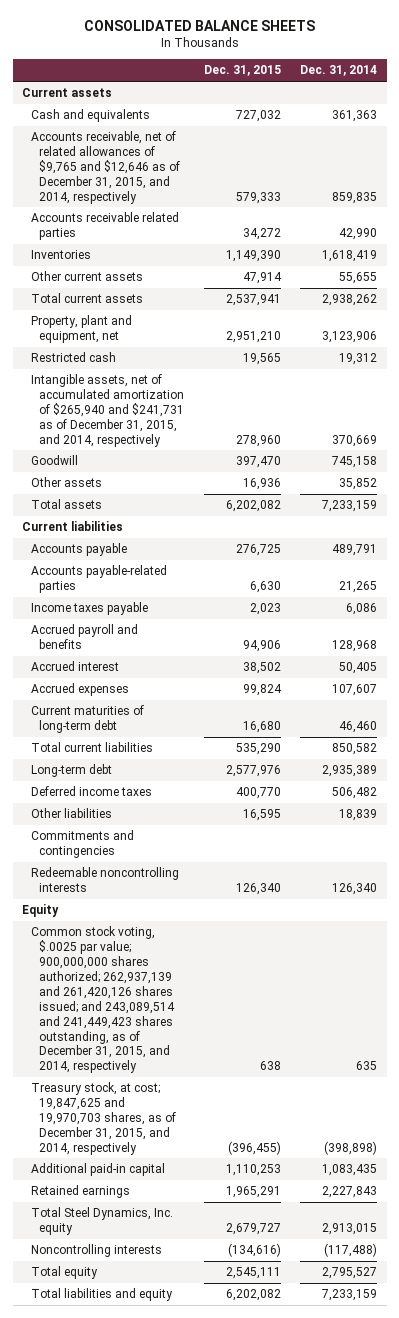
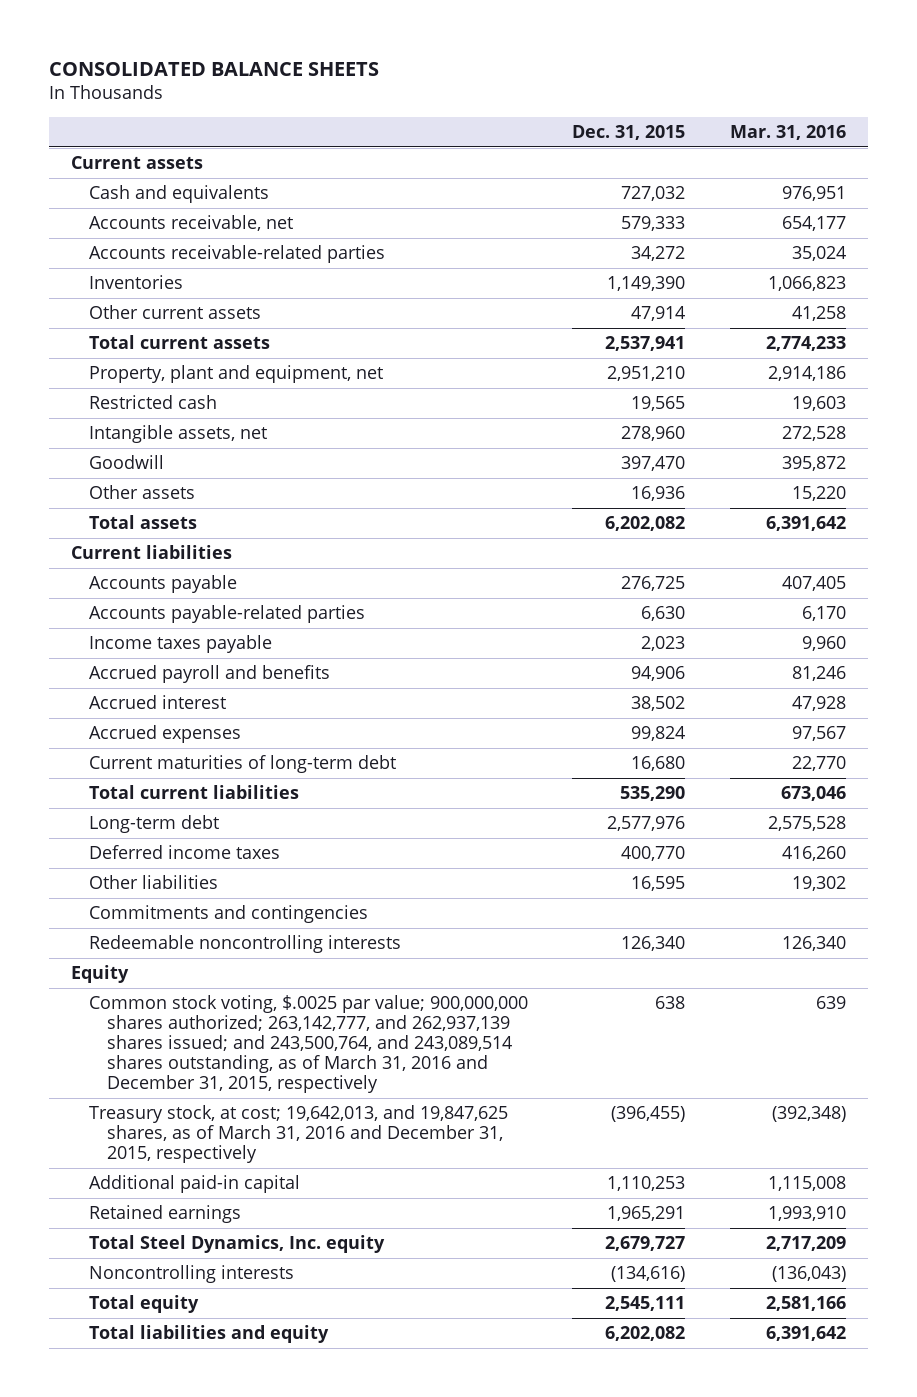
- | Dec. 31, 2015 | Dec. 31, 2014
+ | Dec. 31, 2015 | Mar. 31, 2016
- Accounts receivable, net of related allowances of $9,765 and $12,646 as of December 31, 2015, and 2014, respectively | 579,333 | 859,835
- Accounts receivable related parties | 34,272 | 42,990
+ Accounts receivable, net | 579,333 | 654,177
+ Accounts receivable-related parties | 34,272 | 35,024
- Intangible assets, net of accumulated amortization of $265,940 and $241,731 as of December 31, 2015, and 2014, respectively | 278,960 | 370,669
+ Intangible assets, net | 278,960 | 272,528
- Common stock voting, $.0025 par value; 900,000,000 shares authorized; 262,937,139 and 261,420,126 shares issued; and 243,089,514 and 241,449,423 shares outstanding, as of December 31, 2015, and 2014, respectively | 638 | 635
- Treasury stock, at cost; 19,847,625 and 19,970,703 shares, as of December 31, 2015, and 2014, respectively | (396,455) | (398,898)
+ Common stock voting, $.0025 par value; 900,000,000 shares authorized; 263,142,777, and 262,937,139 shares issued; and 243,500,764, and 243,089,514 shares outstanding, as of March 31, 2016 and December 31, 2015, respectively | 638 | 639
+ Treasury stock, at cost; 19,642,013, and 19,847,625 shares, as of March 31, 2016 and December 31, 2015, respectively | (396,455) | (392,348)

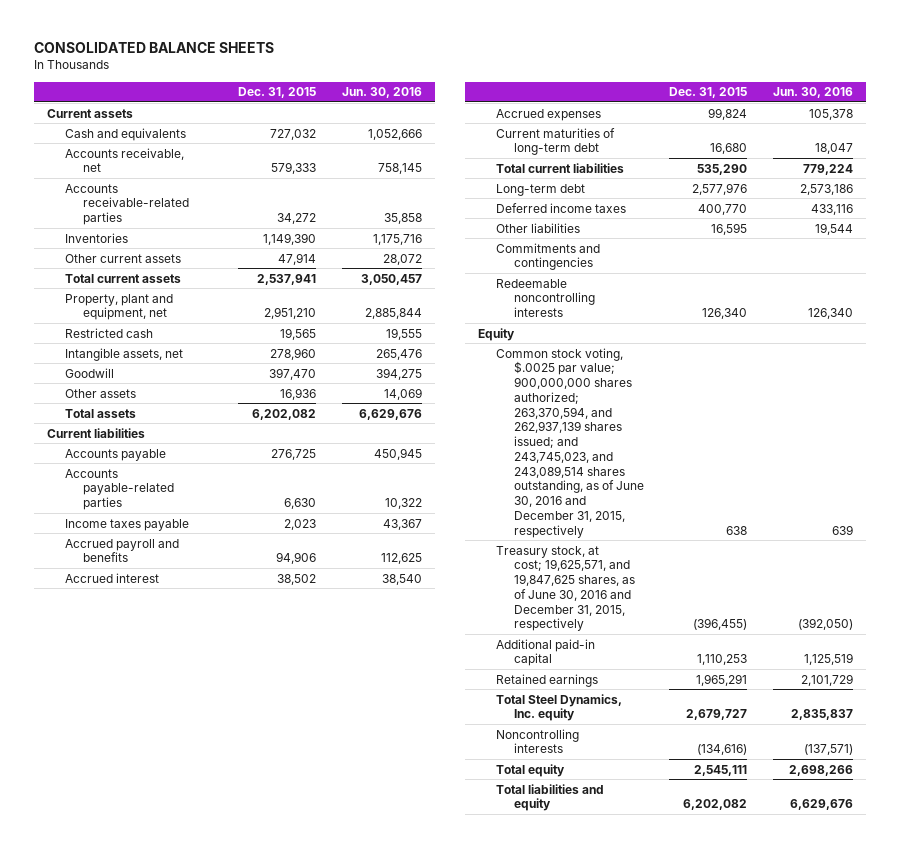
- | Dec. 31, 2015 | Mar. 31, 2016
+ | Dec. 31, 2015 | Jun. 30, 2016
- Common stock voting, $.0025 par value; 900,000,000 shares authorized; 263,142,777, and 262,937,139 shares issued; and 243,500,764, and 243,089,514 shares outstanding, as of March 31, 2016 and December 31, 2015, respectively | 638 | 639
- Treasury stock, at cost; 19,642,013, and 19,847,625 shares, as of March 31, 2016 and December 31, 2015, respectively | (396,455) | (392,348)
+ Common stock voting, $.0025 par value; 900,000,000 shares authorized; 263,370,594, and 262,937,139 shares issued; and 243,745,023, and 243,089,514 shares outstanding, as of June 30, 2016 and December 31, 2015, respectively | 638 | 639
+ Treasury stock, at cost; 19,625,571, and 19,847,625 shares, as of June 30, 2016 and December 31, 2015, respectively | (396,455) | (392,050)

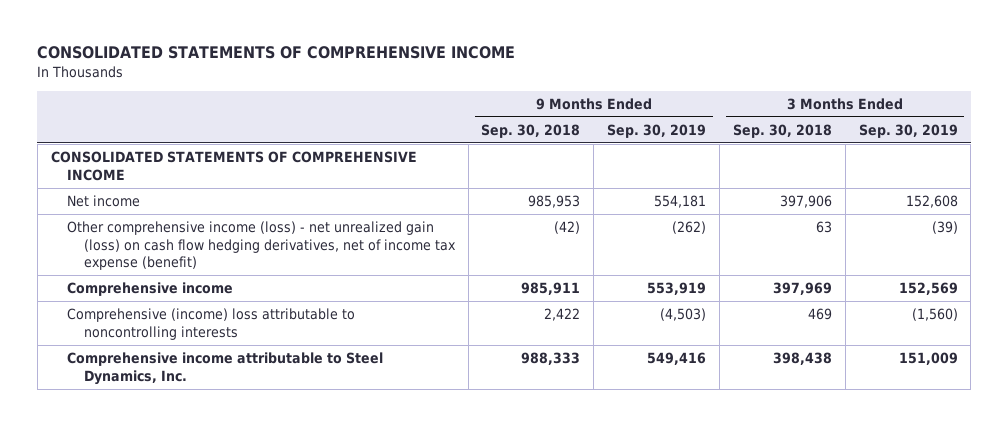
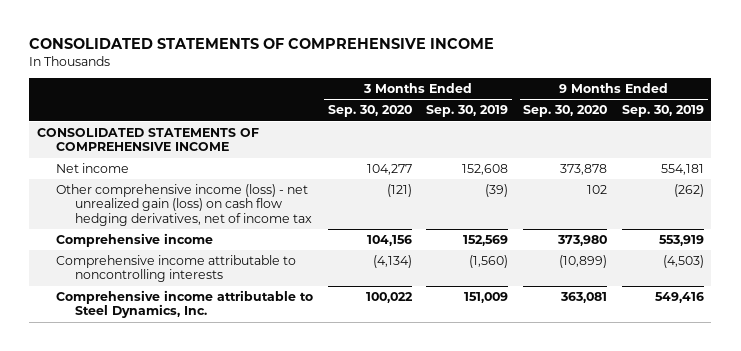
- | 9 Months Ended Sep. 30, 2018 | 9 Months Ended Sep. 30, 2019 | 3 Months Ended Sep. 30, 2018 | 3 Months Ended Sep. 30, 2019
+ | 3 Months Ended Sep. 30, 2020 | 3 Months Ended Sep. 30, 2019 | 9 Months Ended Sep. 30, 2020 | 9 Months Ended Sep. 30, 2019
- Other comprehensive income (loss) - net unrealized gain (loss) on cash flow hedging derivatives, net of income tax expense (benefit) | (42) | (262) | 63 | (39)
+ Other comprehensive income (loss) - net unrealized gain (loss) on cash flow hedging derivatives, net of income tax | (121) | (39) | 102 | (262)
- Comprehensive (income) loss attributable to noncontrolling interests | 2,422 | (4,503) | 469 | (1,560)
+ Comprehensive income attributable to noncontrolling interests | (4,134) | (1,560) | (10,899) | (4,503)

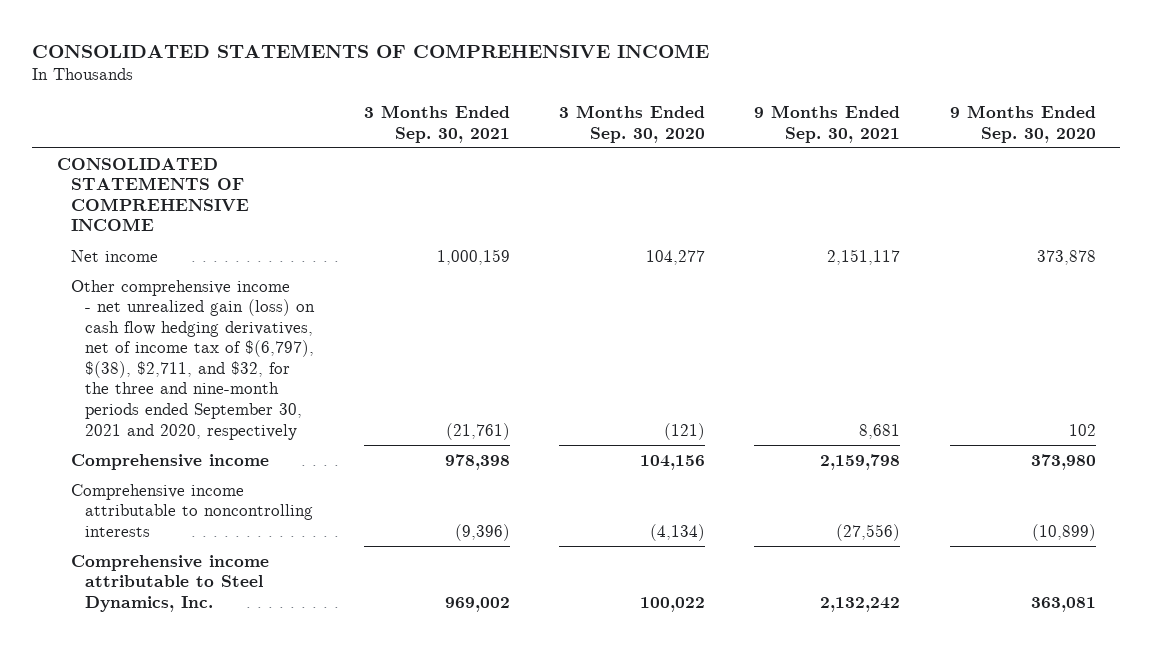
- | 3 Months Ended Sep. 30, 2020 | 3 Months Ended Sep. 30, 2019 | 9 Months Ended Sep. 30, 2020 | 9 Months Ended Sep. 30, 2019
+ | 3 Months Ended Sep. 30, 2021 | 3 Months Ended Sep. 30, 2020 | 9 Months Ended Sep. 30, 2021 | 9 Months Ended Sep. 30, 2020
- Other comprehensive income (loss) - net unrealized gain (loss) on cash flow hedging derivatives, net of income tax | (121) | (39) | 102 | (262)
+ Other comprehensive income - net unrealized gain (loss) on cash flow hedging derivatives, net of income tax of $(6,797), $(38), $2,711, and $32, for the three and nine-month periods ended September 30, 2021 and 2020, respectively | (21,761) | (121) | 8,681 | 102

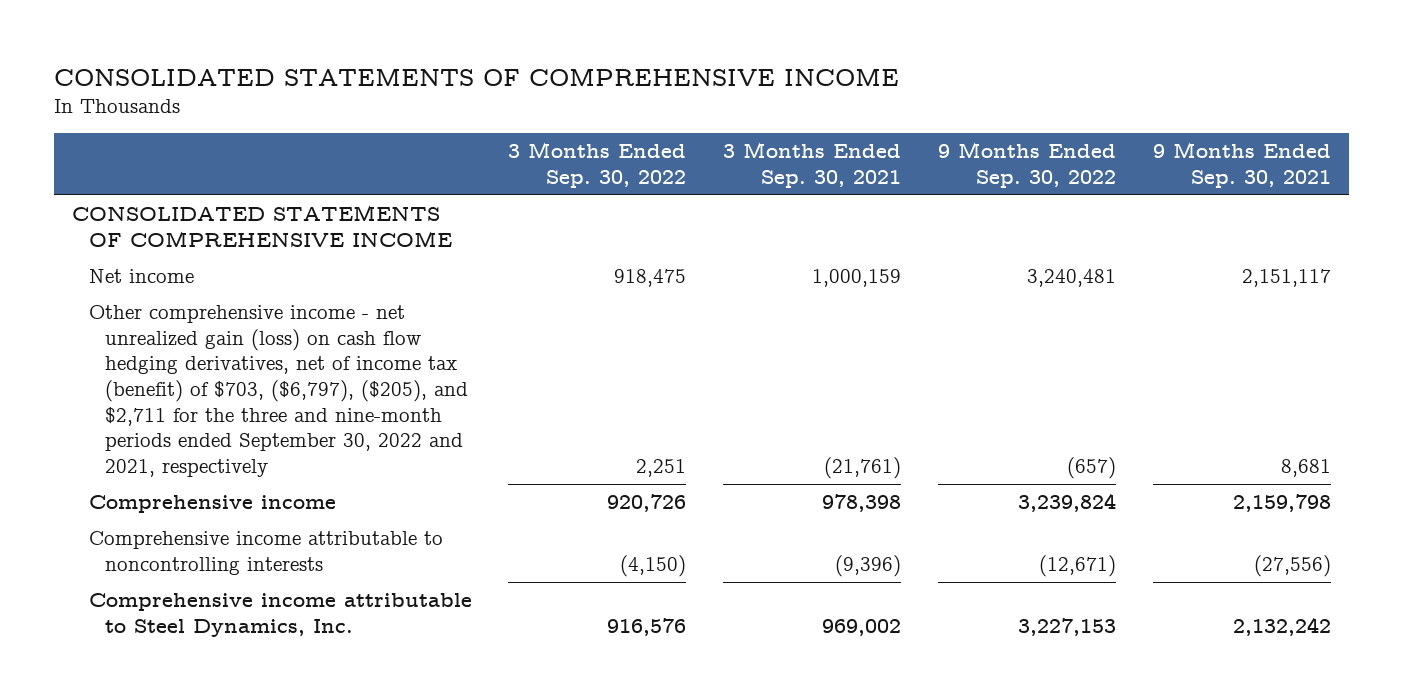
- | 3 Months Ended Sep. 30, 2021 | 3 Months Ended Sep. 30, 2020 | 9 Months Ended Sep. 30, 2021 | 9 Months Ended Sep. 30, 2020
+ | 3 Months Ended Sep. 30, 2022 | 3 Months Ended Sep. 30, 2021 | 9 Months Ended Sep. 30, 2022 | 9 Months Ended Sep. 30, 2021
- Other comprehensive income - net unrealized gain (loss) on cash flow hedging derivatives, net of income tax of $(6,797), $(38), $2,711, and $32, for the three and nine-month periods ended September 30, 2021 and 2020, respectively | (21,761) | (121) | 8,681 | 102
+ Other comprehensive income - net unrealized gain (loss) on cash flow hedging derivatives, net of income tax (benefit) of $703, ($6,797), ($205), and $2,711 for the three and nine-month periods ended September 30, 2022 and 2021, respectively | 2,251 | (21,761) | (657) | 8,681

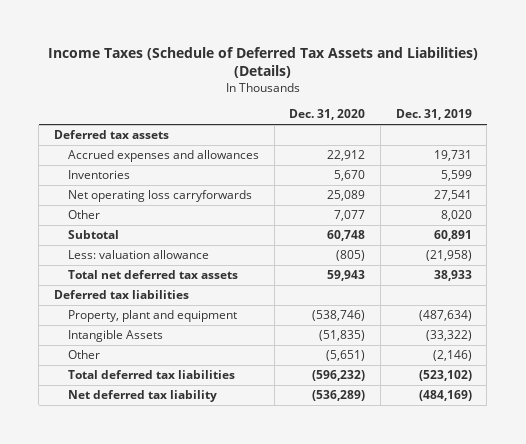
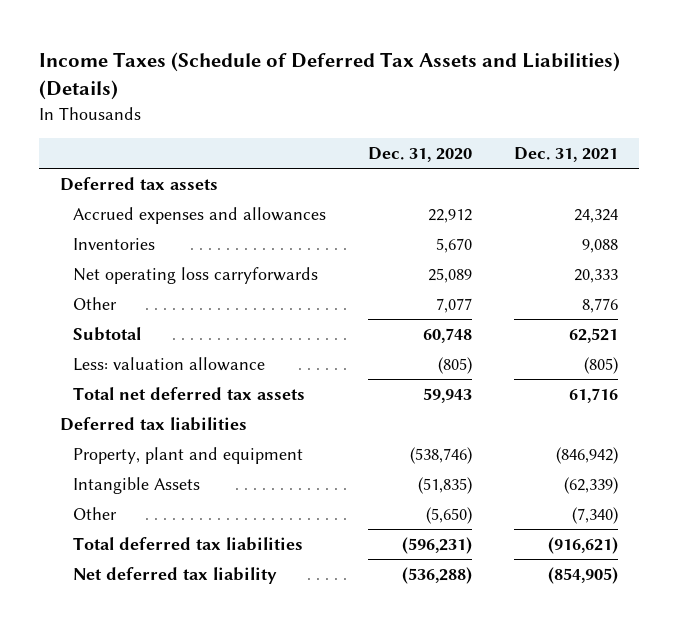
- | Dec. 31, 2020 | Dec. 31, 2019
+ | Dec. 31, 2020 | Dec. 31, 2021
- Other | (5,651) | (2,146)
- Total deferred tax liabilities | (596,232) | (523,102)
- Net deferred tax liability | (536,289) | (484,169)
+ Other | (5,650) | (7,340)
+ Total deferred tax liabilities | (596,231) | (916,621)
+ Net deferred tax liability | (536,288) | (854,905)

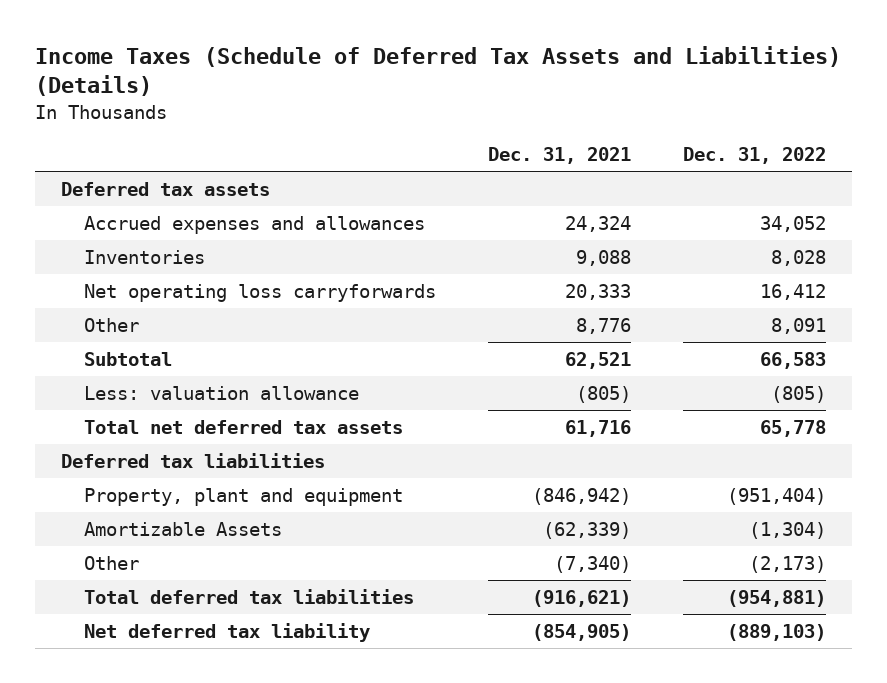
- | Dec. 31, 2020 | Dec. 31, 2021
+ | Dec. 31, 2021 | Dec. 31, 2022
- Intangible Assets | (51,835) | (62,339)
+ Amortizable Assets | (62,339) | (1,304)

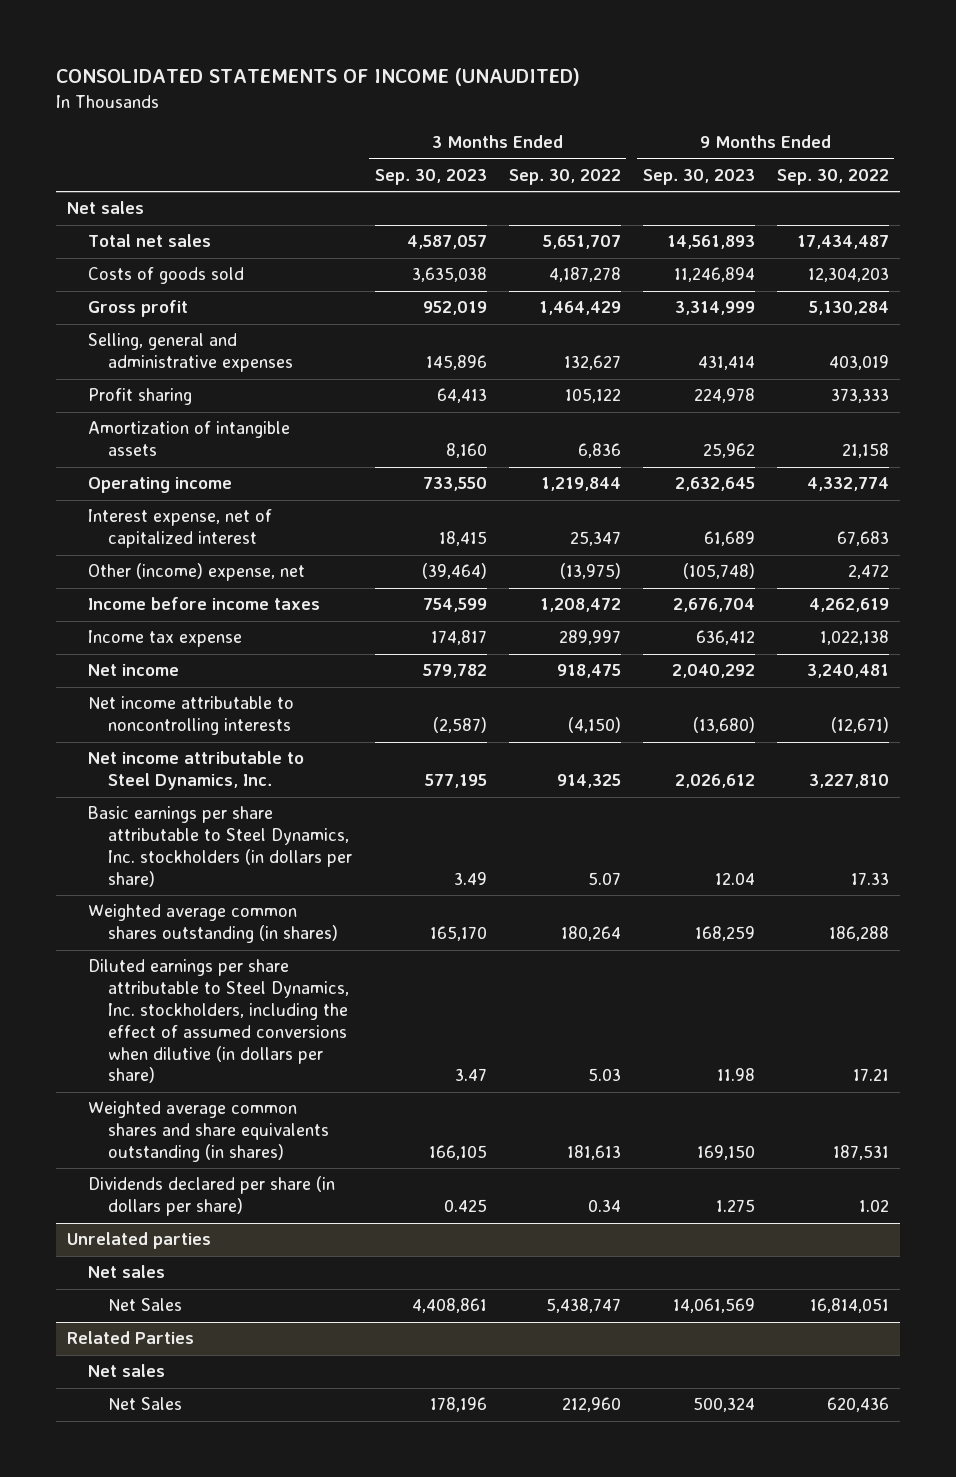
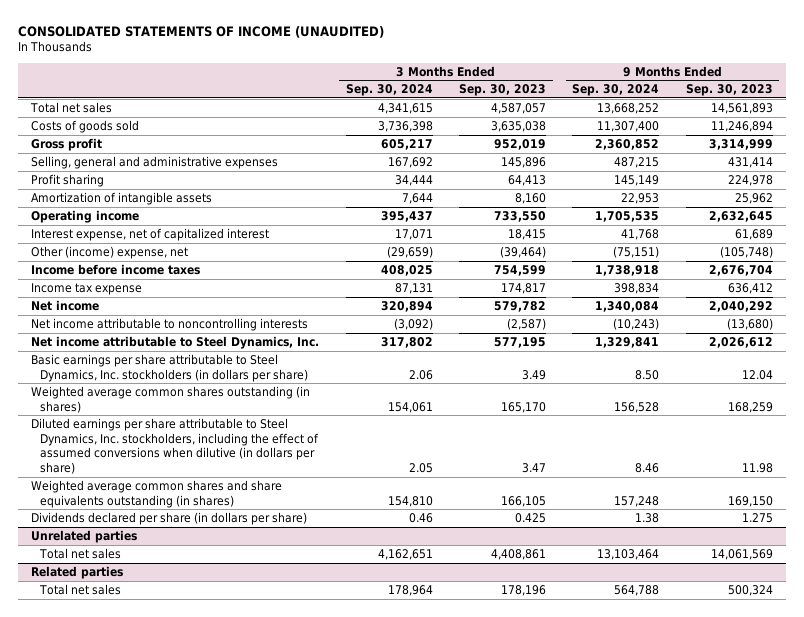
- | 3 Months Ended Sep. 30, 2023 | 3 Months Ended Sep. 30, 2022 | 9 Months Ended Sep. 30, 2023 | 9 Months Ended Sep. 30, 2022
+ | 3 Months Ended Sep. 30, 2024 | 3 Months Ended Sep. 30, 2023 | 9 Months Ended Sep. 30, 2024 | 9 Months Ended Sep. 30, 2023
- Net sales
@ Unrelated parties
- Net sales
- Net Sales | 4,408,861 | 5,438,747 | 14,061,569 | 16,814,051
- Related Parties
- Net sales
- Net Sales | 178,196 | 212,960 | 500,324 | 620,436
@ Unrelated parties
+ Total net sales | 4,162,651 | 4,408,861 | 13,103,464 | 14,061,569
+ Related parties
+ Total net sales | 178,964 | 178,196 | 564,788 | 500,324

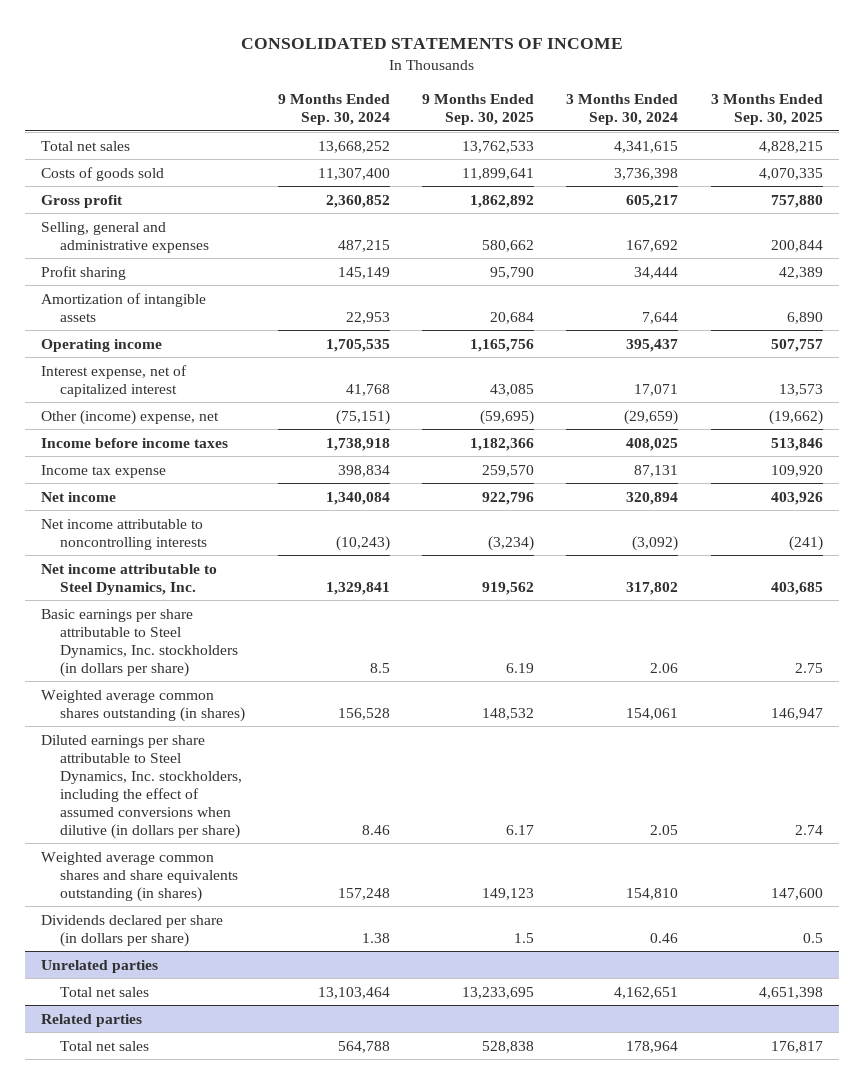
- CONSOLIDATED STATEMENTS OF INCOME (UNAUDITED)
+ CONSOLIDATED STATEMENTS OF INCOME
- | 3 Months Ended Sep. 30, 2024 | 3 Months Ended Sep. 30, 2023 | 9 Months Ended Sep. 30, 2024 | 9 Months Ended Sep. 30, 2023
+ | 9 Months Ended Sep. 30, 2024 | 9 Months Ended Sep. 30, 2025 | 3 Months Ended Sep. 30, 2024 | 3 Months Ended Sep. 30, 2025
- Basic earnings per share attributable to Steel Dynamics, Inc. stockholders (in dollars per share) | 2.06 | 3.49 | 8.50 | 12.04
+ Basic earnings per share attributable to Steel Dynamics, Inc. stockholders (in dollars per share) | 8.5 | 6.19 | 2.06 | 2.75

